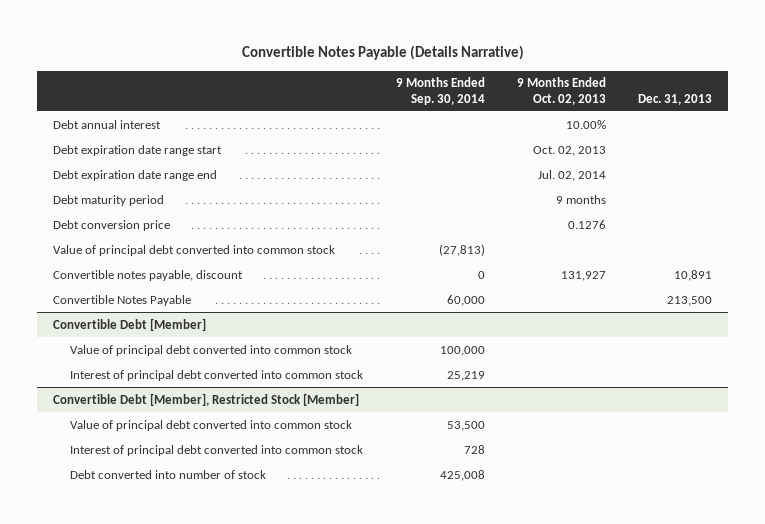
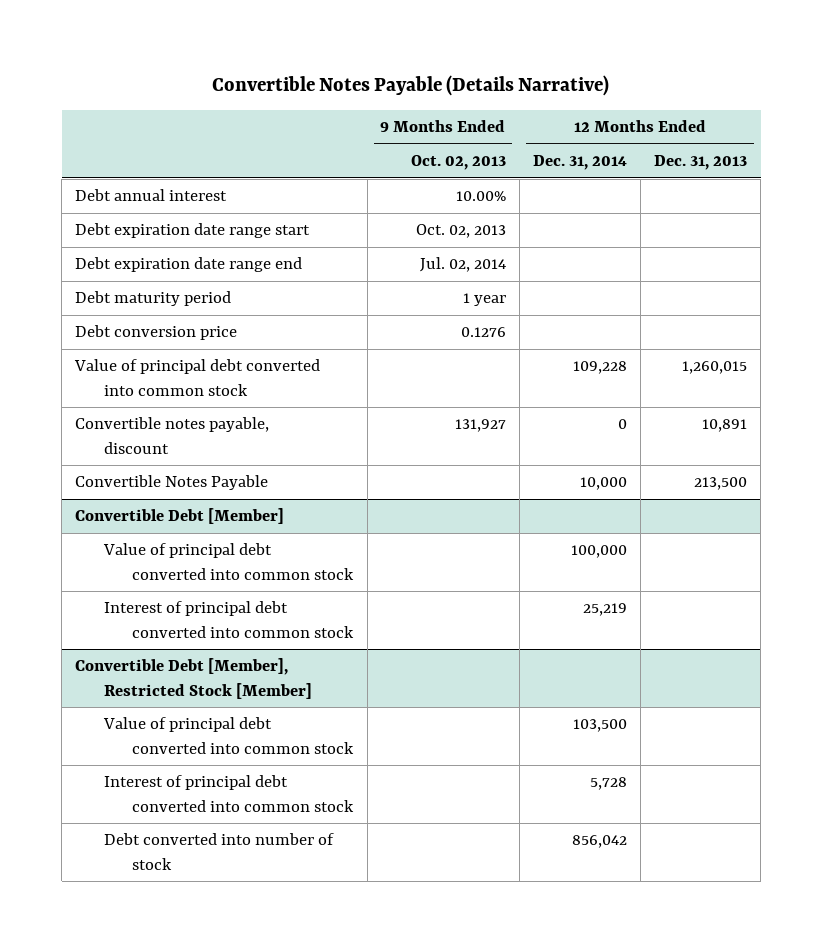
- | 9 Months Ended Sep. 30, 2014 | 9 Months Ended Oct. 02, 2013 | Dec. 31, 2013
+ | 9 Months Ended Oct. 02, 2013 | 12 Months Ended Dec. 31, 2014 | 12 Months Ended Dec. 31, 2013
- Debt maturity period | | 9 months |
+ Debt maturity period | 1 year | |

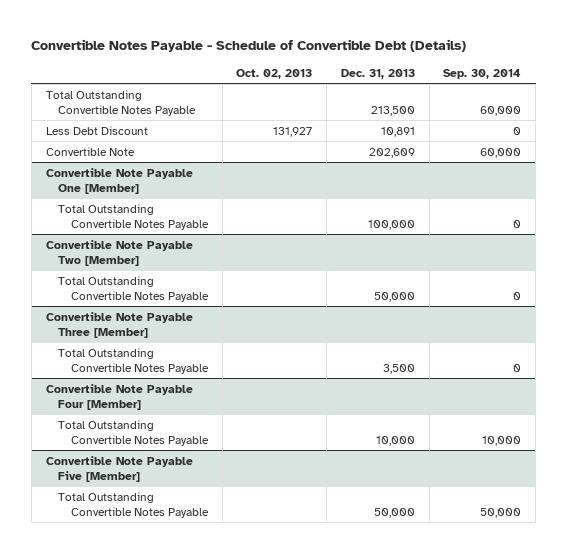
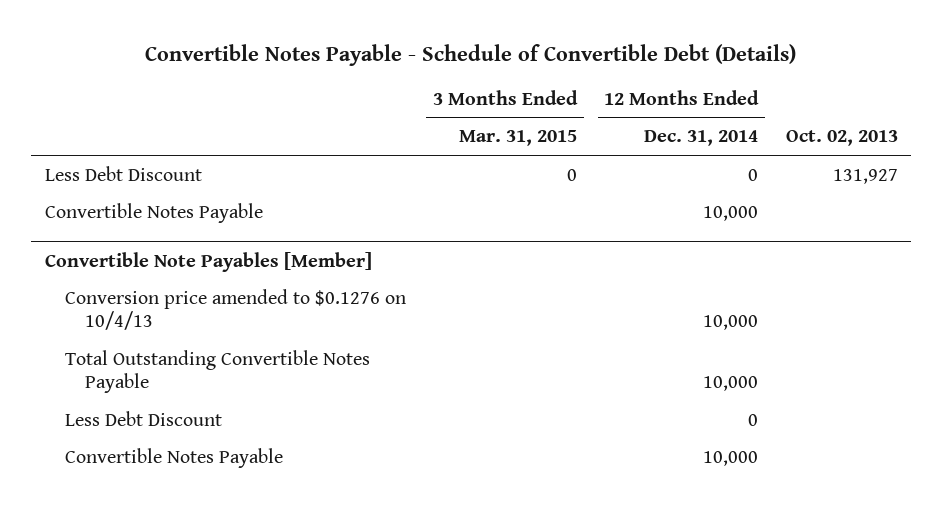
- | Oct. 02, 2013 | Dec. 31, 2013 | Sep. 30, 2014
+ | 3 Months Ended Mar. 31, 2015 | 12 Months Ended Dec. 31, 2014 | Oct. 02, 2013
- Total Outstanding Convertible Notes Payable | | 213,500 | 60,000
- Convertible Note | | 202,609 | 60,000
- Convertible Note Payable One [Member]
- Total Outstanding Convertible Notes Payable | | 100,000 | 0
- Convertible Note Payable Two [Member]
- Total Outstanding Convertible Notes Payable | | 50,000 | 0
- Convertible Note Payable Three [Member]
- Total Outstanding Convertible Notes Payable | | 3,500 | 0
- Convertible Note Payable Four [Member]
- Total Outstanding Convertible Notes Payable | | 10,000 | 10,000
- Convertible Note Payable Five [Member]
- Total Outstanding Convertible Notes Payable | | 50,000 | 50,000
+ Convertible Notes Payable | | 10,000 |
+ Convertible Note Payables [Member]
+ Conversion price amended to $0.1276 on 10/4/13 | | 10,000 |
+ Total Outstanding Convertible Notes Payable | | 10,000 |
+ Less Debt Discount | | 0 |
+ Convertible Notes Payable | | 10,000 |

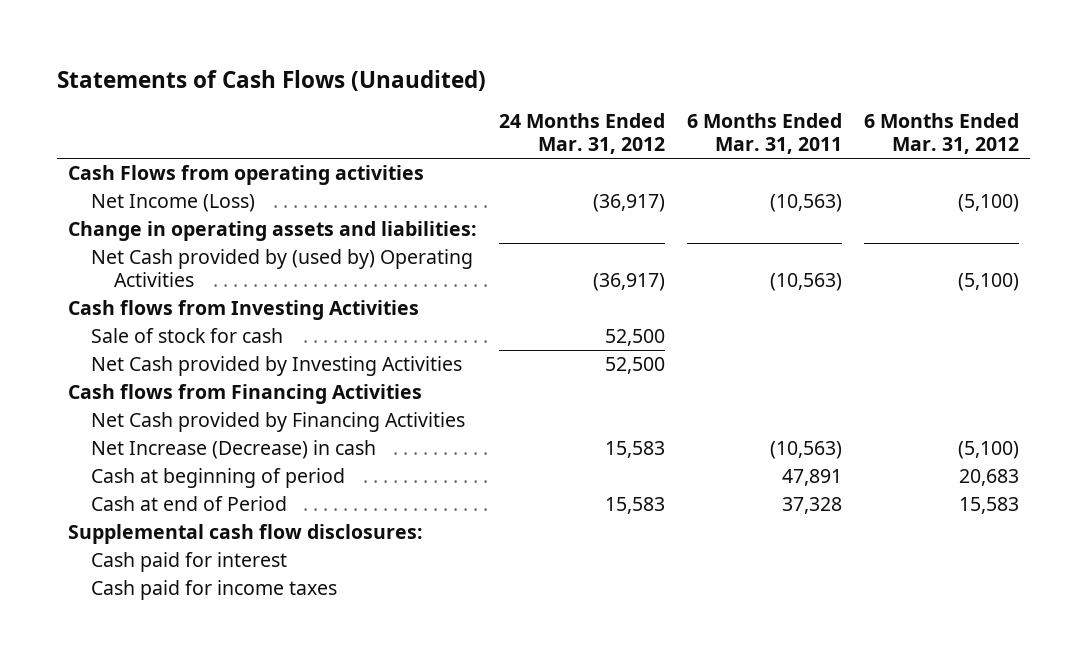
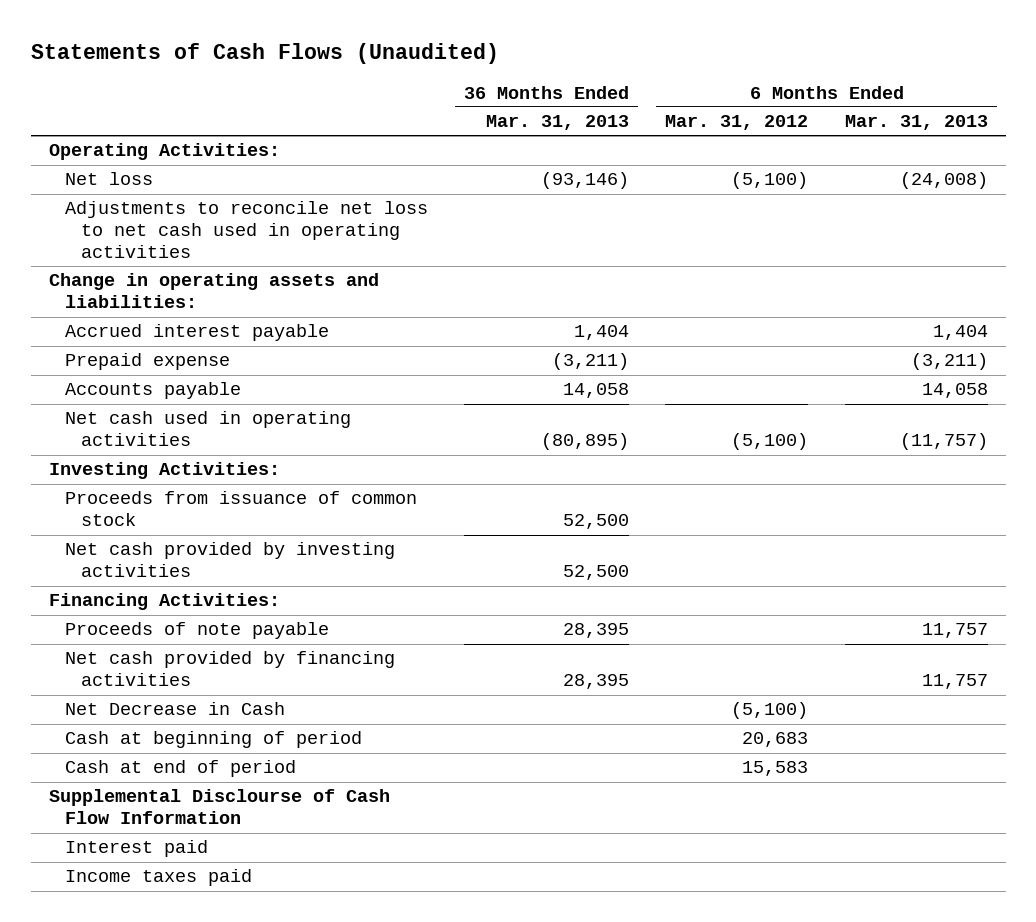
- | 24 Months Ended Mar. 31, 2012 | 6 Months Ended Mar. 31, 2011 | 6 Months Ended Mar. 31, 2012
+ | 36 Months Ended Mar. 31, 2013 | 6 Months Ended Mar. 31, 2012 | 6 Months Ended Mar. 31, 2013
- Cash Flows from operating activities
- Net Income (Loss) | (36,917) | (10,563) | (5,100)
+ Operating Activities:
+ Net loss | (93,146) | (5,100) | (24,008)
+ Adjustments to reconcile net loss to net cash used in operating activities
- Net Cash provided by (used by) Operating Activities | (36,917) | (10,563) | (5,100)
- Cash flows from Investing Activities
- Sale of stock for cash | 52,500 | |
- Net Cash provided by Investing Activities | 52,500 | |
- Cash flows from Financing Activities
- Net Cash provided by Financing Activities
- Net Increase (Decrease) in cash | 15,583 | (10,563) | (5,100)
+ Accrued interest payable | 1,404 | | 1,404
+ Prepaid expense | (3,211) | | (3,211)
+ Accounts payable | 14,058 | | 14,058
+ Net cash used in operating activities | (80,895) | (5,100) | (11,757)
+ Investing Activities:
+ Proceeds from issuance of common stock | 52,500 | |
+ Net cash provided by investing activities | 52,500 | |
+ Financing Activities:
+ Proceeds of note payable | 28,395 | | 11,757
+ Net cash provided by financing activities | 28,395 | | 11,757
+ Net Decrease in Cash | | (5,100) |
- Cash at end of Period | 15,583 | 37,328 | 15,583
- Supplemental cash flow disclosures:
- Cash paid for interest
- Cash paid for income taxes
+ Cash at end of period | | 15,583 |
+ Supplemental Disclourse of Cash Flow Information
+ Interest paid
+ Income taxes paid

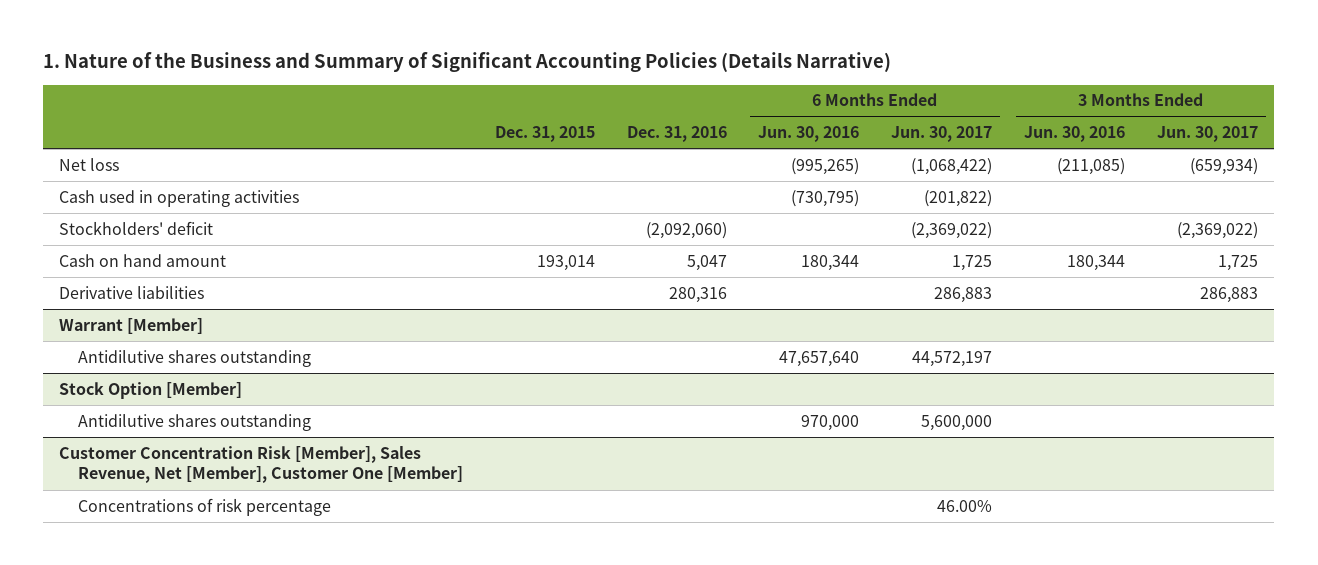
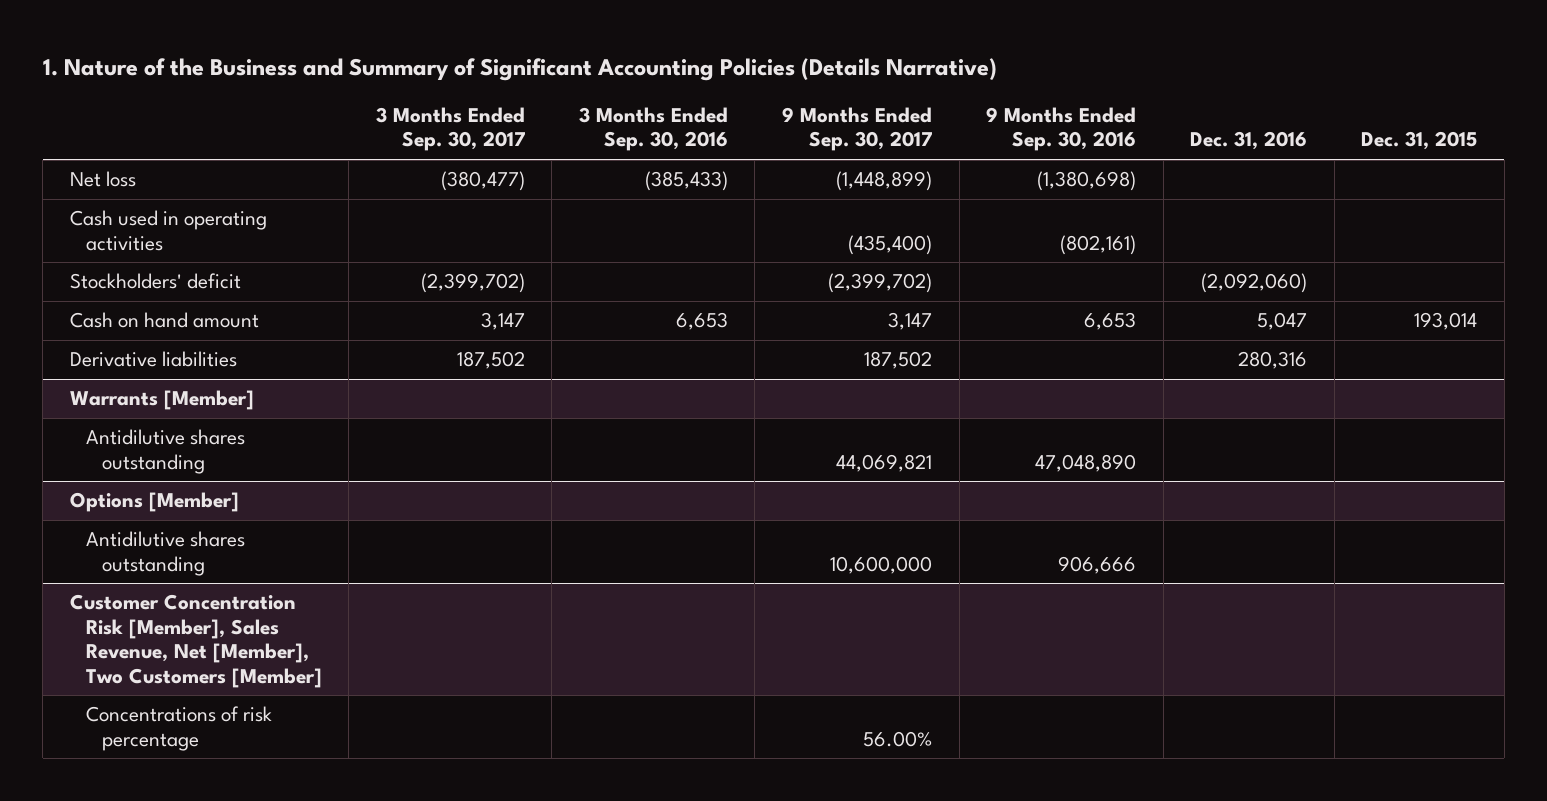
- | Dec. 31, 2015 | Dec. 31, 2016 | 6 Months Ended Jun. 30, 2016 | 6 Months Ended Jun. 30, 2017 | 3 Months Ended Jun. 30, 2016 | 3 Months Ended Jun. 30, 2017
+ | 3 Months Ended Sep. 30, 2017 | 3 Months Ended Sep. 30, 2016 | 9 Months Ended Sep. 30, 2017 | 9 Months Ended Sep. 30, 2016 | Dec. 31, 2016 | Dec. 31, 2015
- Warrant [Member]
+ Warrants [Member]
- Stock Option [Member]
- Antidilutive shares outstanding | | | 970,000 | 5,600,000 | |
- Customer Concentration Risk [Member], Sales Revenue, Net [Member], Customer One [Member]
+ Options [Member]
+ Antidilutive shares outstanding | | | 10,600,000 | 906,666 | |
+ Customer Concentration Risk [Member], Sales Revenue, Net [Member], Two Customers [Member]

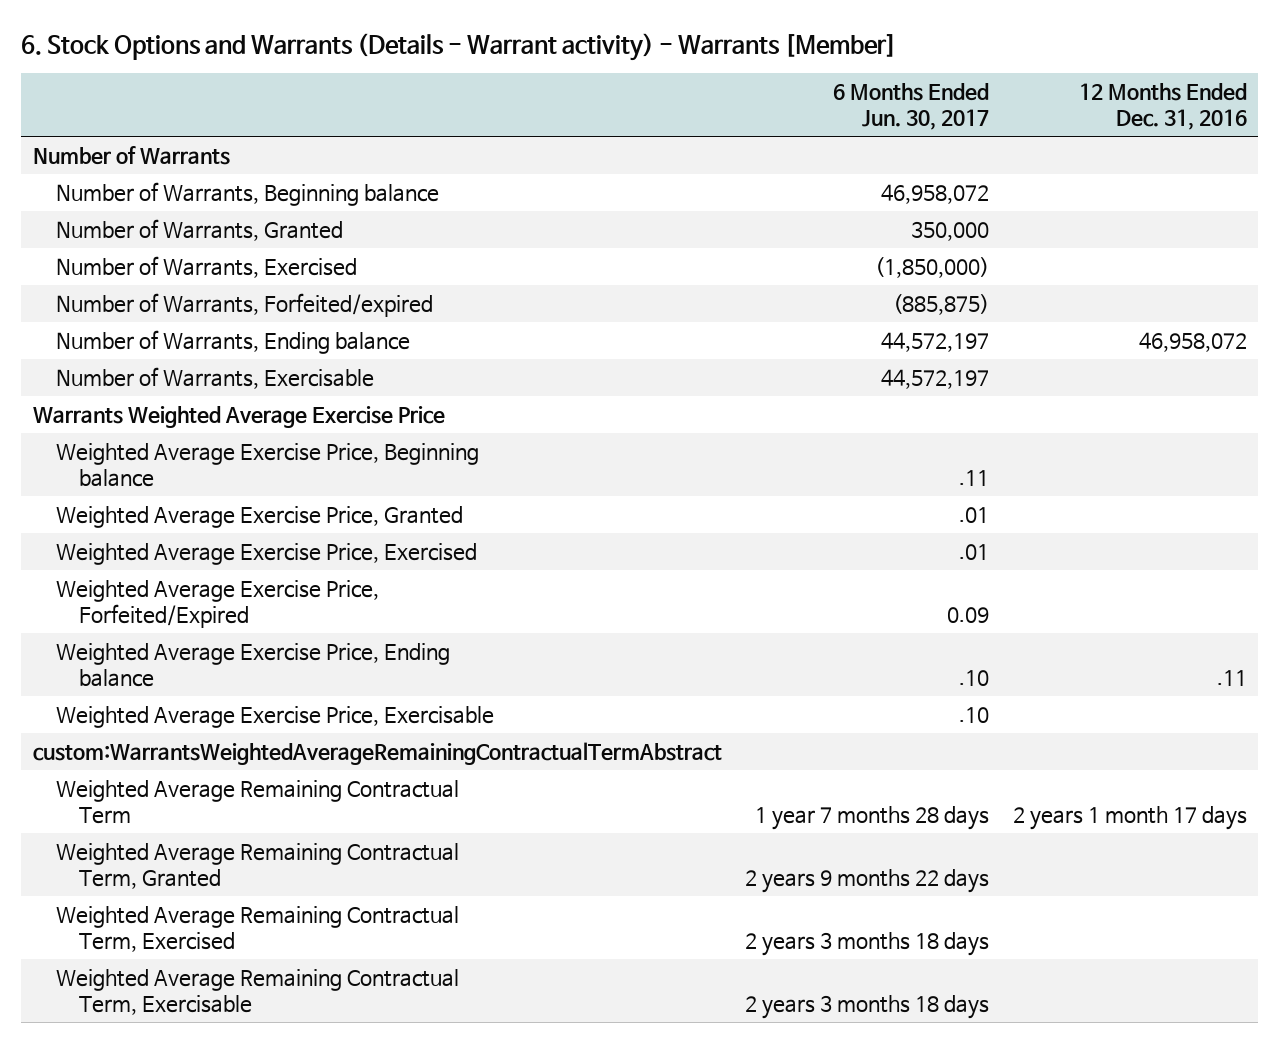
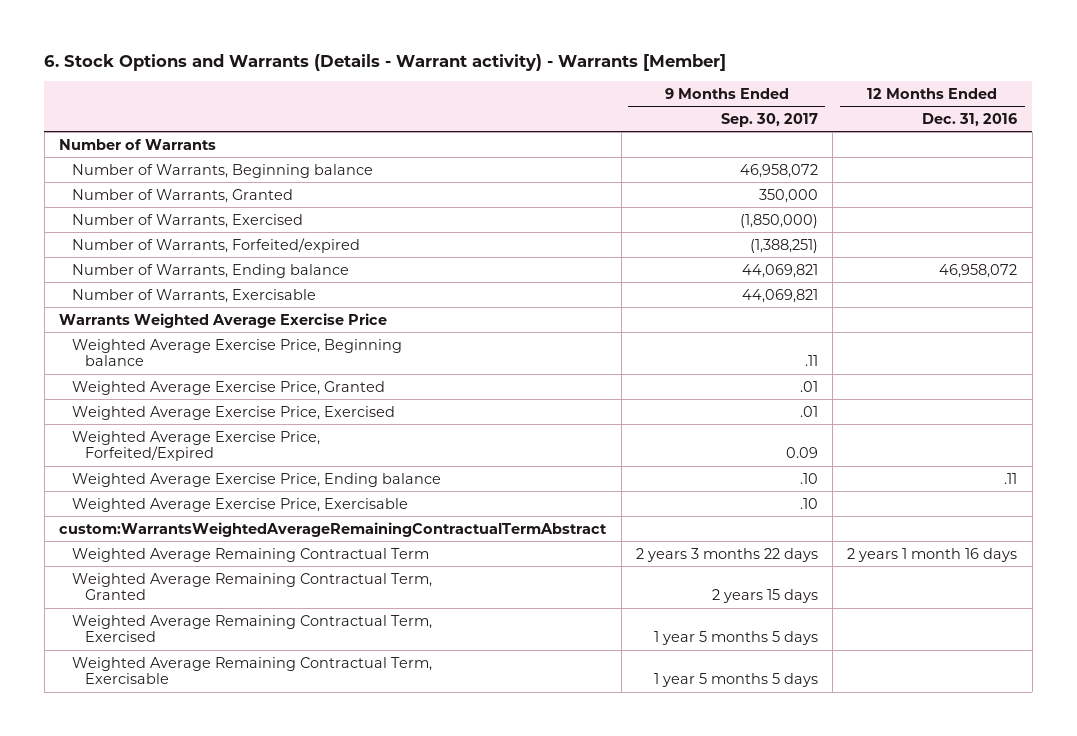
- | 6 Months Ended Jun. 30, 2017 | 12 Months Ended Dec. 31, 2016
+ | 9 Months Ended Sep. 30, 2017 | 12 Months Ended Dec. 31, 2016
- Weighted Average Remaining Contractual Term | 1 year 7 months 28 days | 2 years 1 month 17 days
+ Weighted Average Remaining Contractual Term | 2 years 3 months 22 days | 2 years 1 month 16 days

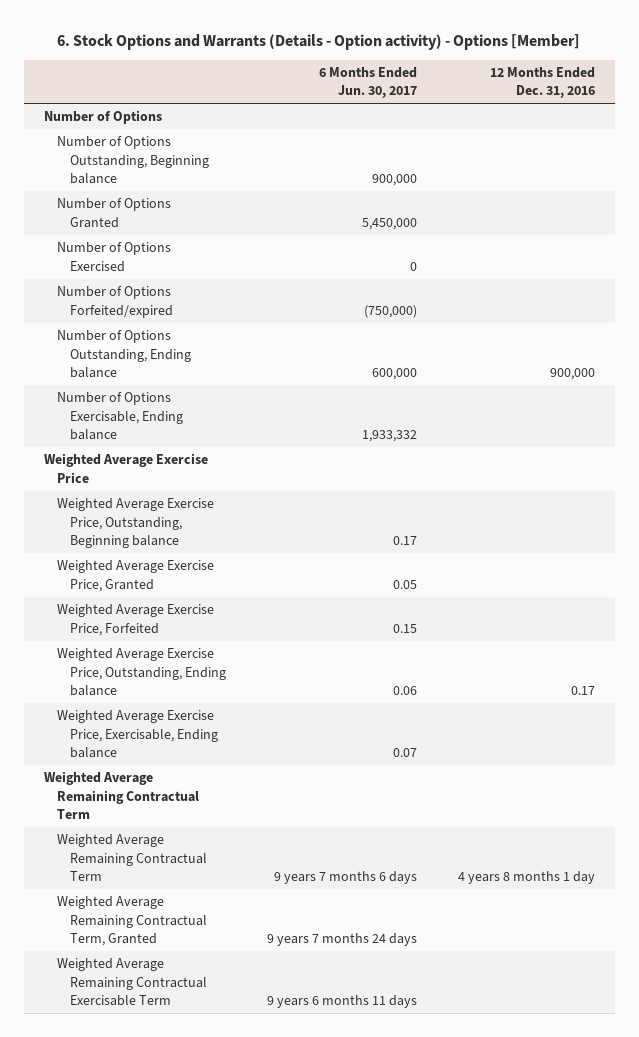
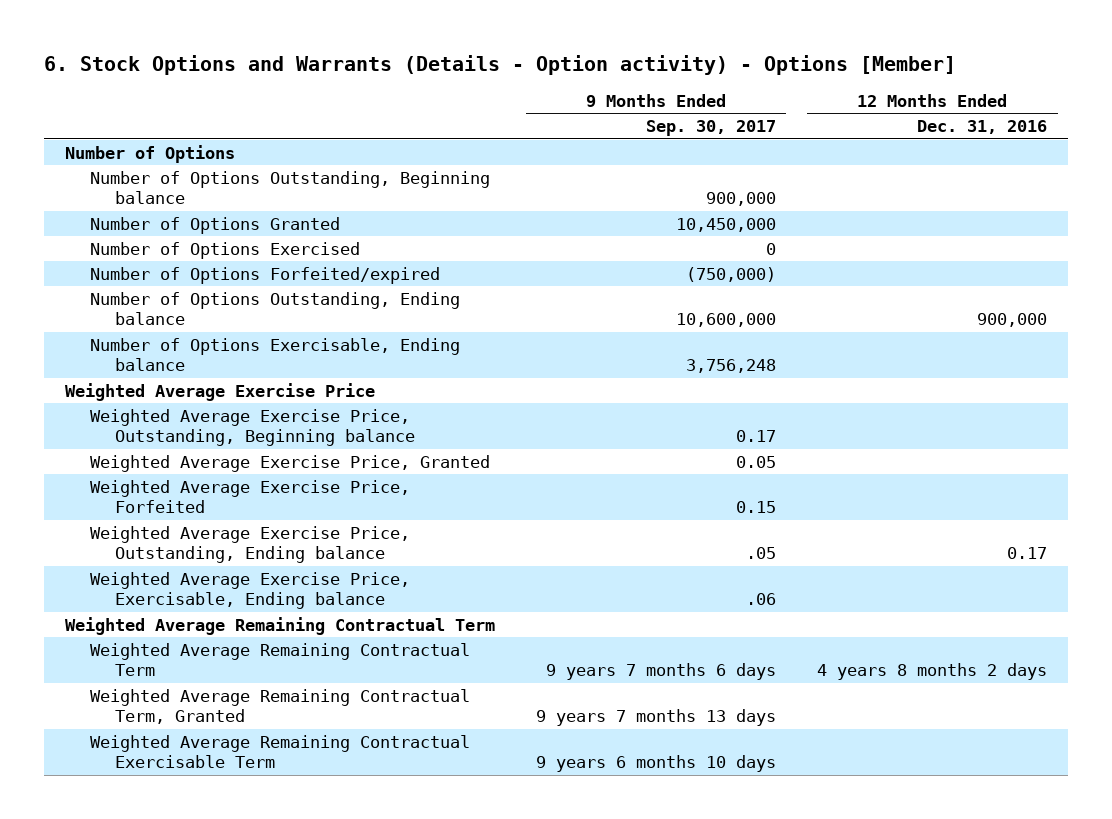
- | 6 Months Ended Jun. 30, 2017 | 12 Months Ended Dec. 31, 2016
+ | 9 Months Ended Sep. 30, 2017 | 12 Months Ended Dec. 31, 2016
- Weighted Average Remaining Contractual Term | 9 years 7 months 6 days | 4 years 8 months 1 day
+ Weighted Average Remaining Contractual Term | 9 years 7 months 6 days | 4 years 8 months 2 days

